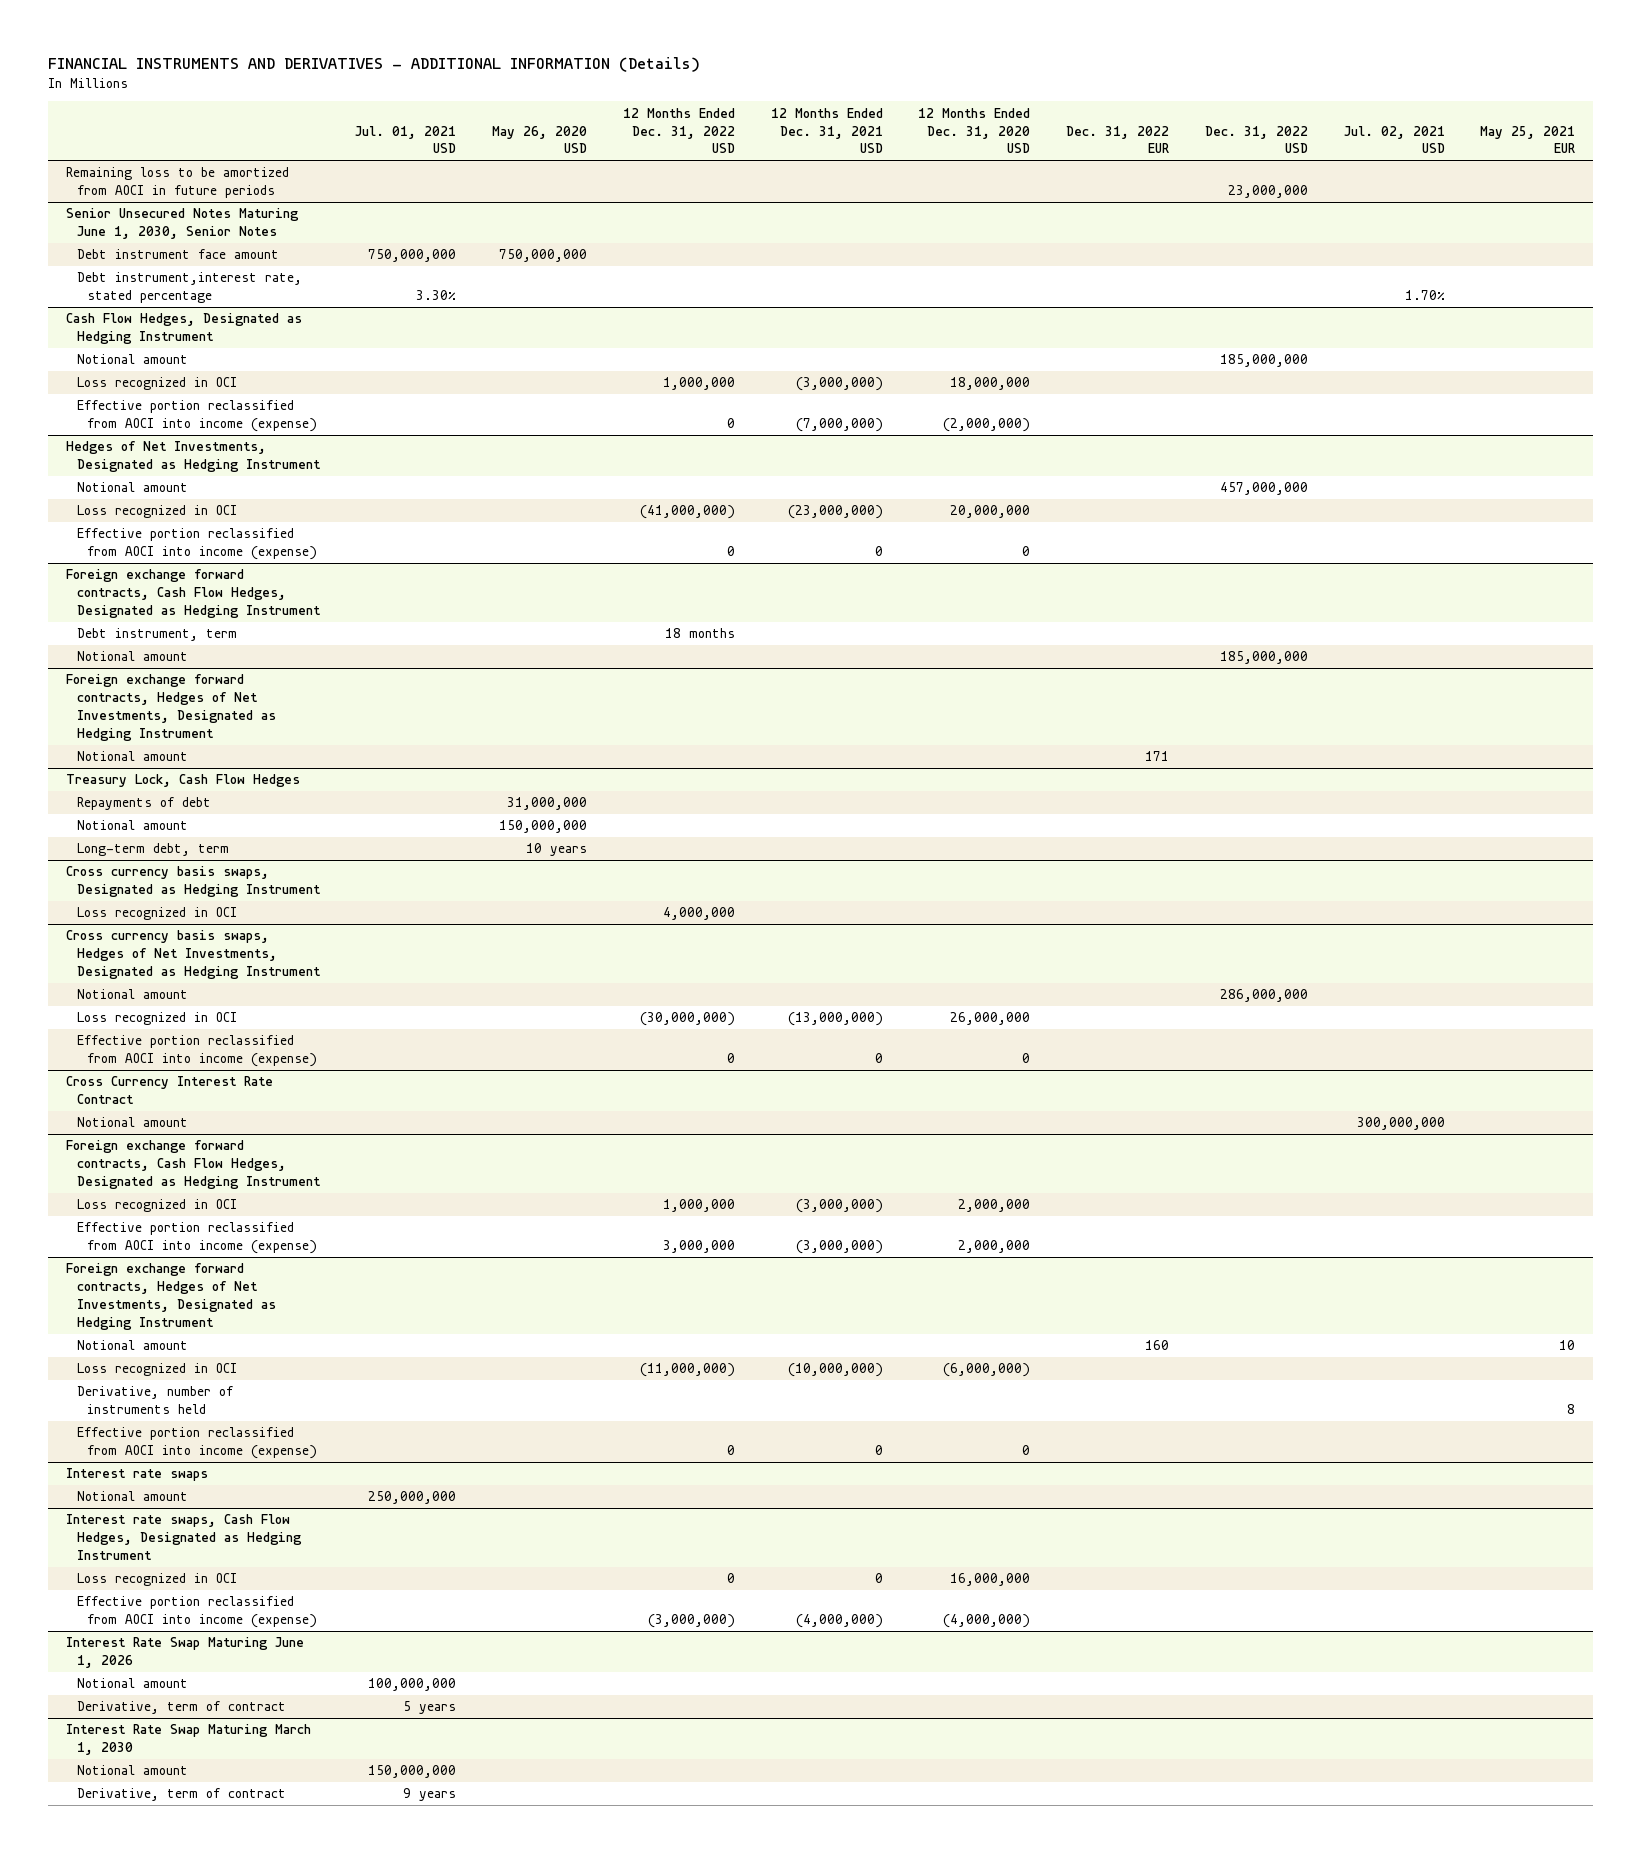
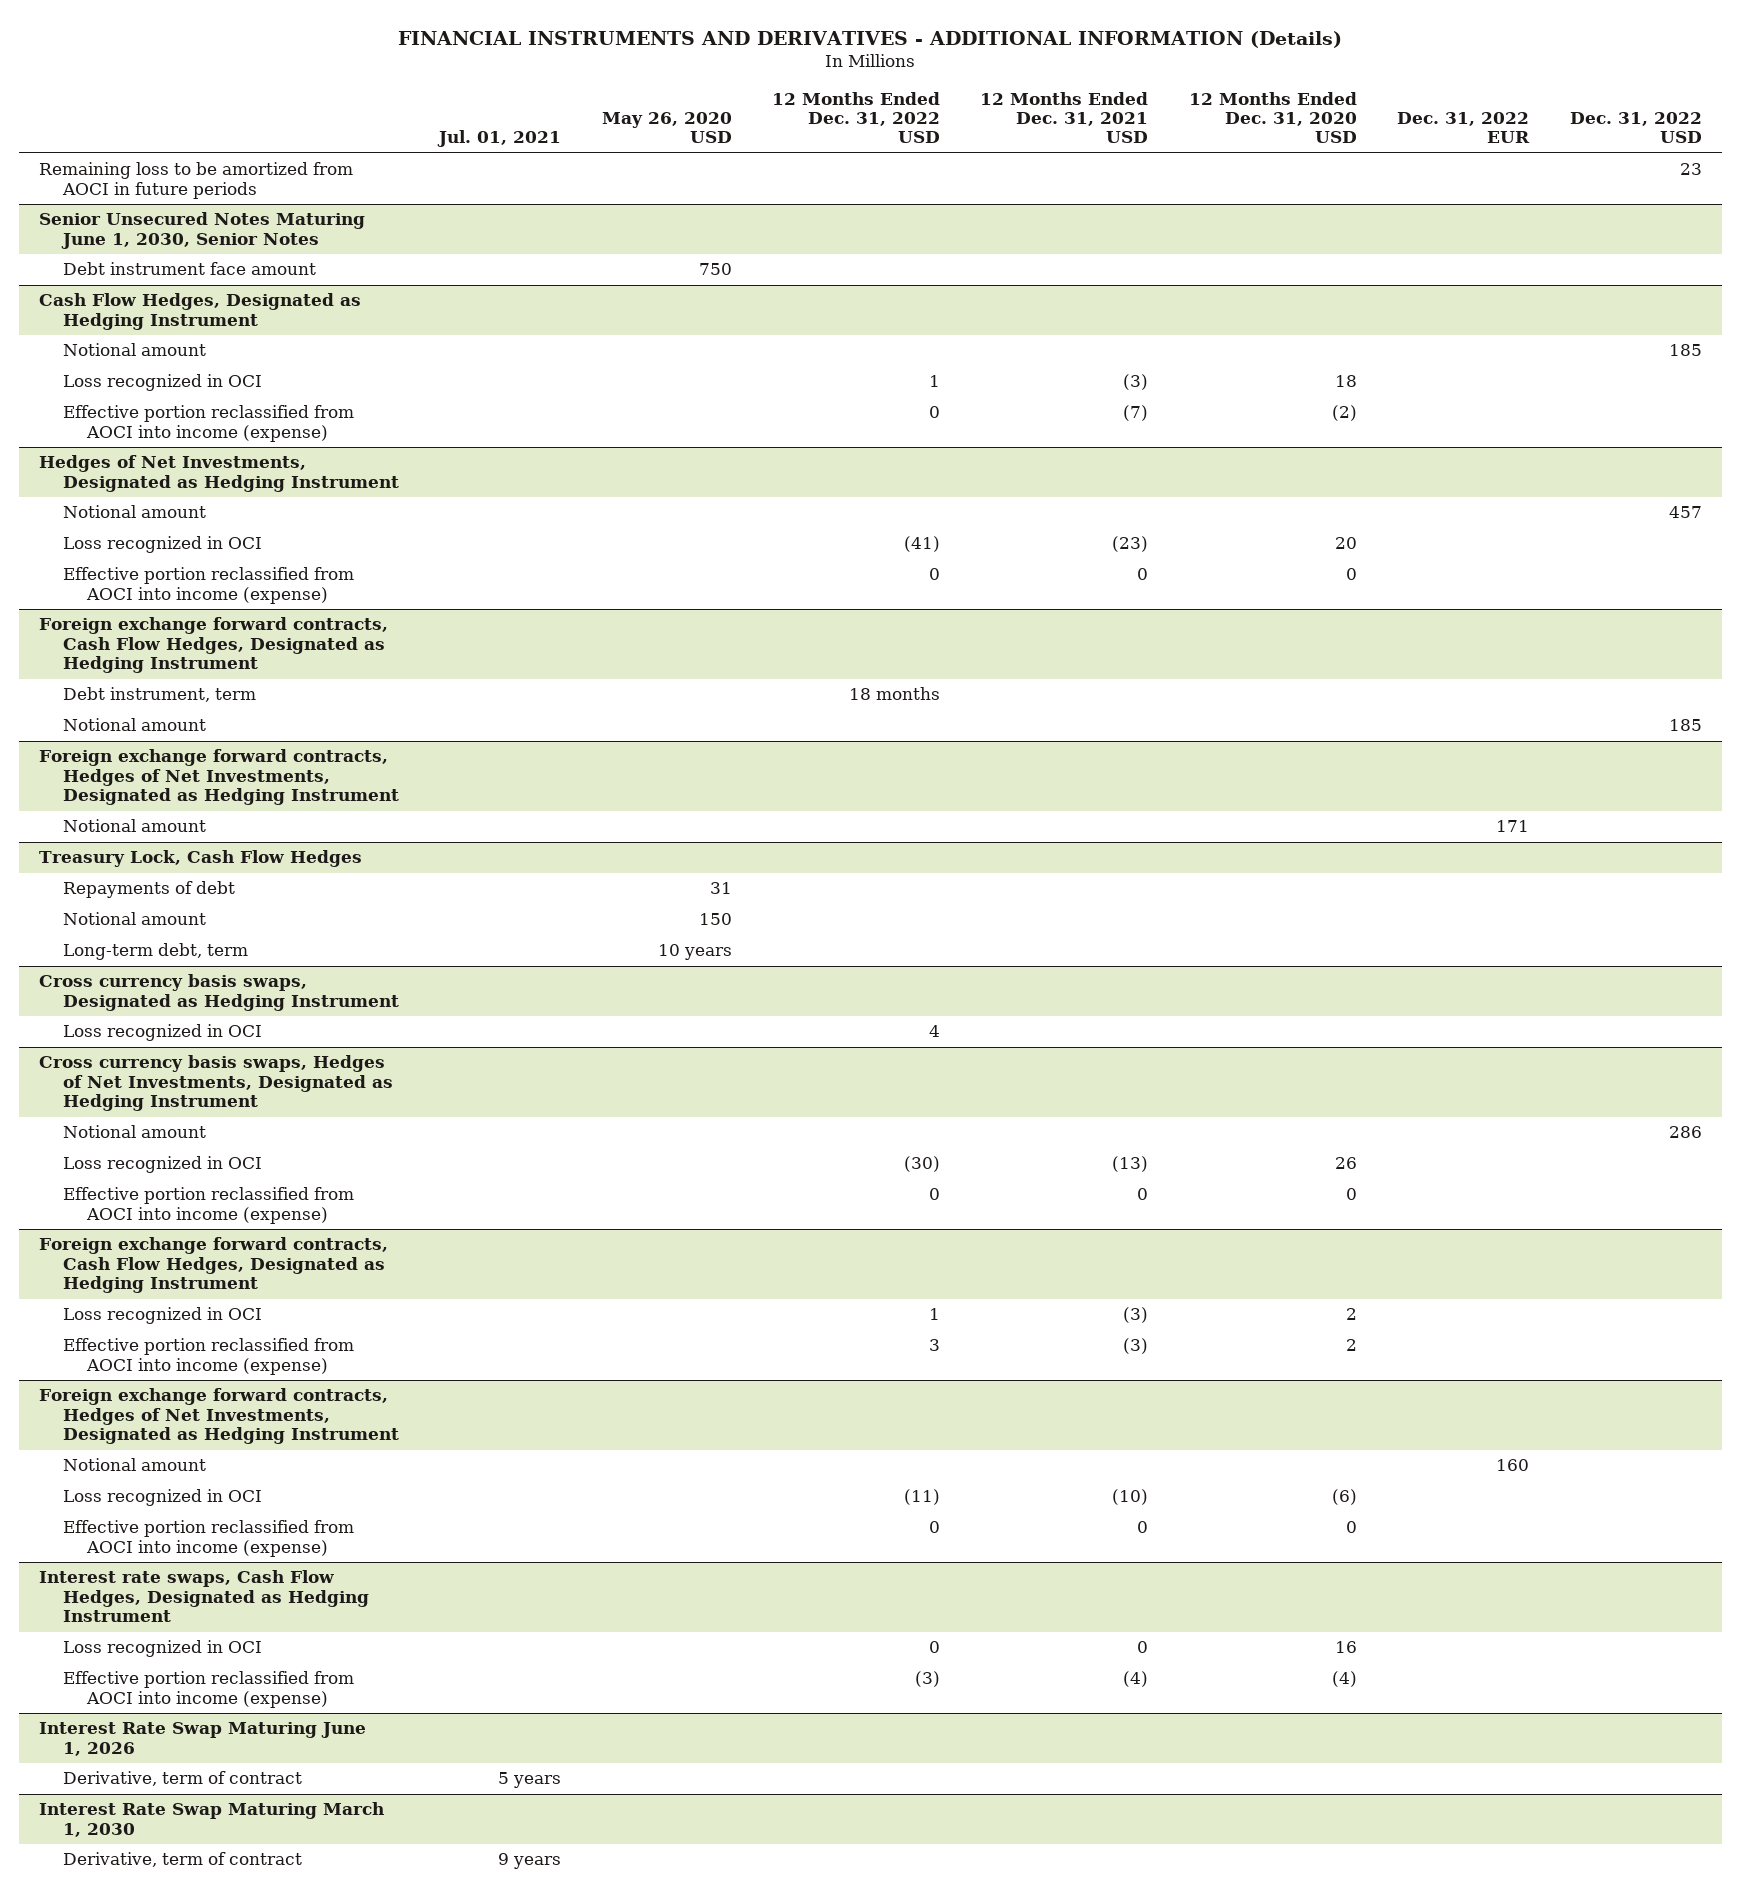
- | Jul. 01, 2021 USD | May 26, 2020 USD | 12 Months Ended Dec. 31, 2022 USD | 12 Months Ended Dec. 31, 2021 USD | 12 Months Ended Dec. 31, 2020 USD | Dec. 31, 2022 EUR | Dec. 31, 2022 USD | Jul. 02, 2021 USD | May 25, 2021 EUR
+ | Jul. 01, 2021 | May 26, 2020 USD | 12 Months Ended Dec. 31, 2022 USD | 12 Months Ended Dec. 31, 2021 USD | 12 Months Ended Dec. 31, 2020 USD | Dec. 31, 2022 EUR | Dec. 31, 2022 USD
- Remaining loss to be amortized from AOCI in future periods | | | | | | | 23,000,000 | |
+ Remaining loss to be amortized from AOCI in future periods | | | | | | | 23
@ Senior Unsecured Notes Maturing June 1, 2030, Senior Notes
- Debt instrument face amount | 750,000,000 | 750,000,000 | | | | | | |
- Debt instrument,interest rate, stated percentage | 3.30% | | | | | | | 1.70% |
+ Debt instrument face amount | | 750 | | | | |
@ Cash Flow Hedges, Designated as Hedging Instrument
- Notional amount | | | | | | | 185,000,000 | |
- Loss recognized in OCI | | | 1,000,000 | (3,000,000) | 18,000,000 | | | |
- Effective portion reclassified from AOCI into income (expense) | | | 0 | (7,000,000) | (2,000,000) | | | |
+ Notional amount | | | | | | | 185
+ Loss recognized in OCI | | | 1 | (3) | 18 | |
+ Effective portion reclassified from AOCI into income (expense) | | | 0 | (7) | (2) | |
@ Hedges of Net Investments, Designated as Hedging Instrument
- Notional amount | | | | | | | 457,000,000 | |
- Loss recognized in OCI | | | (41,000,000) | (23,000,000) | 20,000,000 | | | |
+ Notional amount | | | | | | | 457
+ Loss recognized in OCI | | | (41) | (23) | 20 | |
@ Foreign exchange forward contracts, Cash Flow Hedges, Designated as Hedging Instrument
- Notional amount | | | | | | | 185,000,000 | |
+ Notional amount | | | | | | | 185
@ Treasury Lock, Cash Flow Hedges
- Repayments of debt | | 31,000,000 | | | | | | |
- Notional amount | | 150,000,000 | | | | | | |
+ Repayments of debt | | 31 | | | | |
+ Notional amount | | 150 | | | | |
@ Cross currency basis swaps, Designated as Hedging Instrument
- Loss recognized in OCI | | | 4,000,000 | | | | | |
+ Loss recognized in OCI | | | 4 | | | |
@ Cross currency basis swaps, Hedges of Net Investments, Designated as Hedging Instrument
- Notional amount | | | | | | | 286,000,000 | |
- Loss recognized in OCI | | | (30,000,000) | (13,000,000) | 26,000,000 | | | |
+ Notional amount | | | | | | | 286
+ Loss recognized in OCI | | | (30) | (13) | 26 | |
- Cross Currency Interest Rate Contract
- Notional amount | | | | | | | | 300,000,000 |
@ Foreign exchange forward contracts, Cash Flow Hedges, Designated as Hedging Instrument
- Loss recognized in OCI | | | 1,000,000 | (3,000,000) | 2,000,000 | | | |
- Effective portion reclassified from AOCI into income (expense) | | | 3,000,000 | (3,000,000) | 2,000,000 | | | |
+ Loss recognized in OCI | | | 1 | (3) | 2 | |
+ Effective portion reclassified from AOCI into income (expense) | | | 3 | (3) | 2 | |
@ Foreign exchange forward contracts, Hedges of Net Investments, Designated as Hedging Instrument
- Loss recognized in OCI | | | (11,000,000) | (10,000,000) | (6,000,000) | | | |
- Derivative, number of instruments held | | | | | | | | | 8
+ Loss recognized in OCI | | | (11) | (10) | (6) | |
- Interest rate swaps
- Notional amount | 250,000,000 | | | | | | | |
@ Interest rate swaps, Cash Flow Hedges, Designated as Hedging Instrument
- Loss recognized in OCI | | | 0 | 0 | 16,000,000 | | | |
- Effective portion reclassified from AOCI into income (expense) | | | (3,000,000) | (4,000,000) | (4,000,000) | | | |
+ Loss recognized in OCI | | | 0 | 0 | 16 | |
+ Effective portion reclassified from AOCI into income (expense) | | | (3) | (4) | (4) | |
@ Interest Rate Swap Maturing June 1, 2026
- Notional amount | 100,000,000 | | | | | | | |
@ Interest Rate Swap Maturing March 1, 2030
- Notional amount | 150,000,000 | | | | | | | |

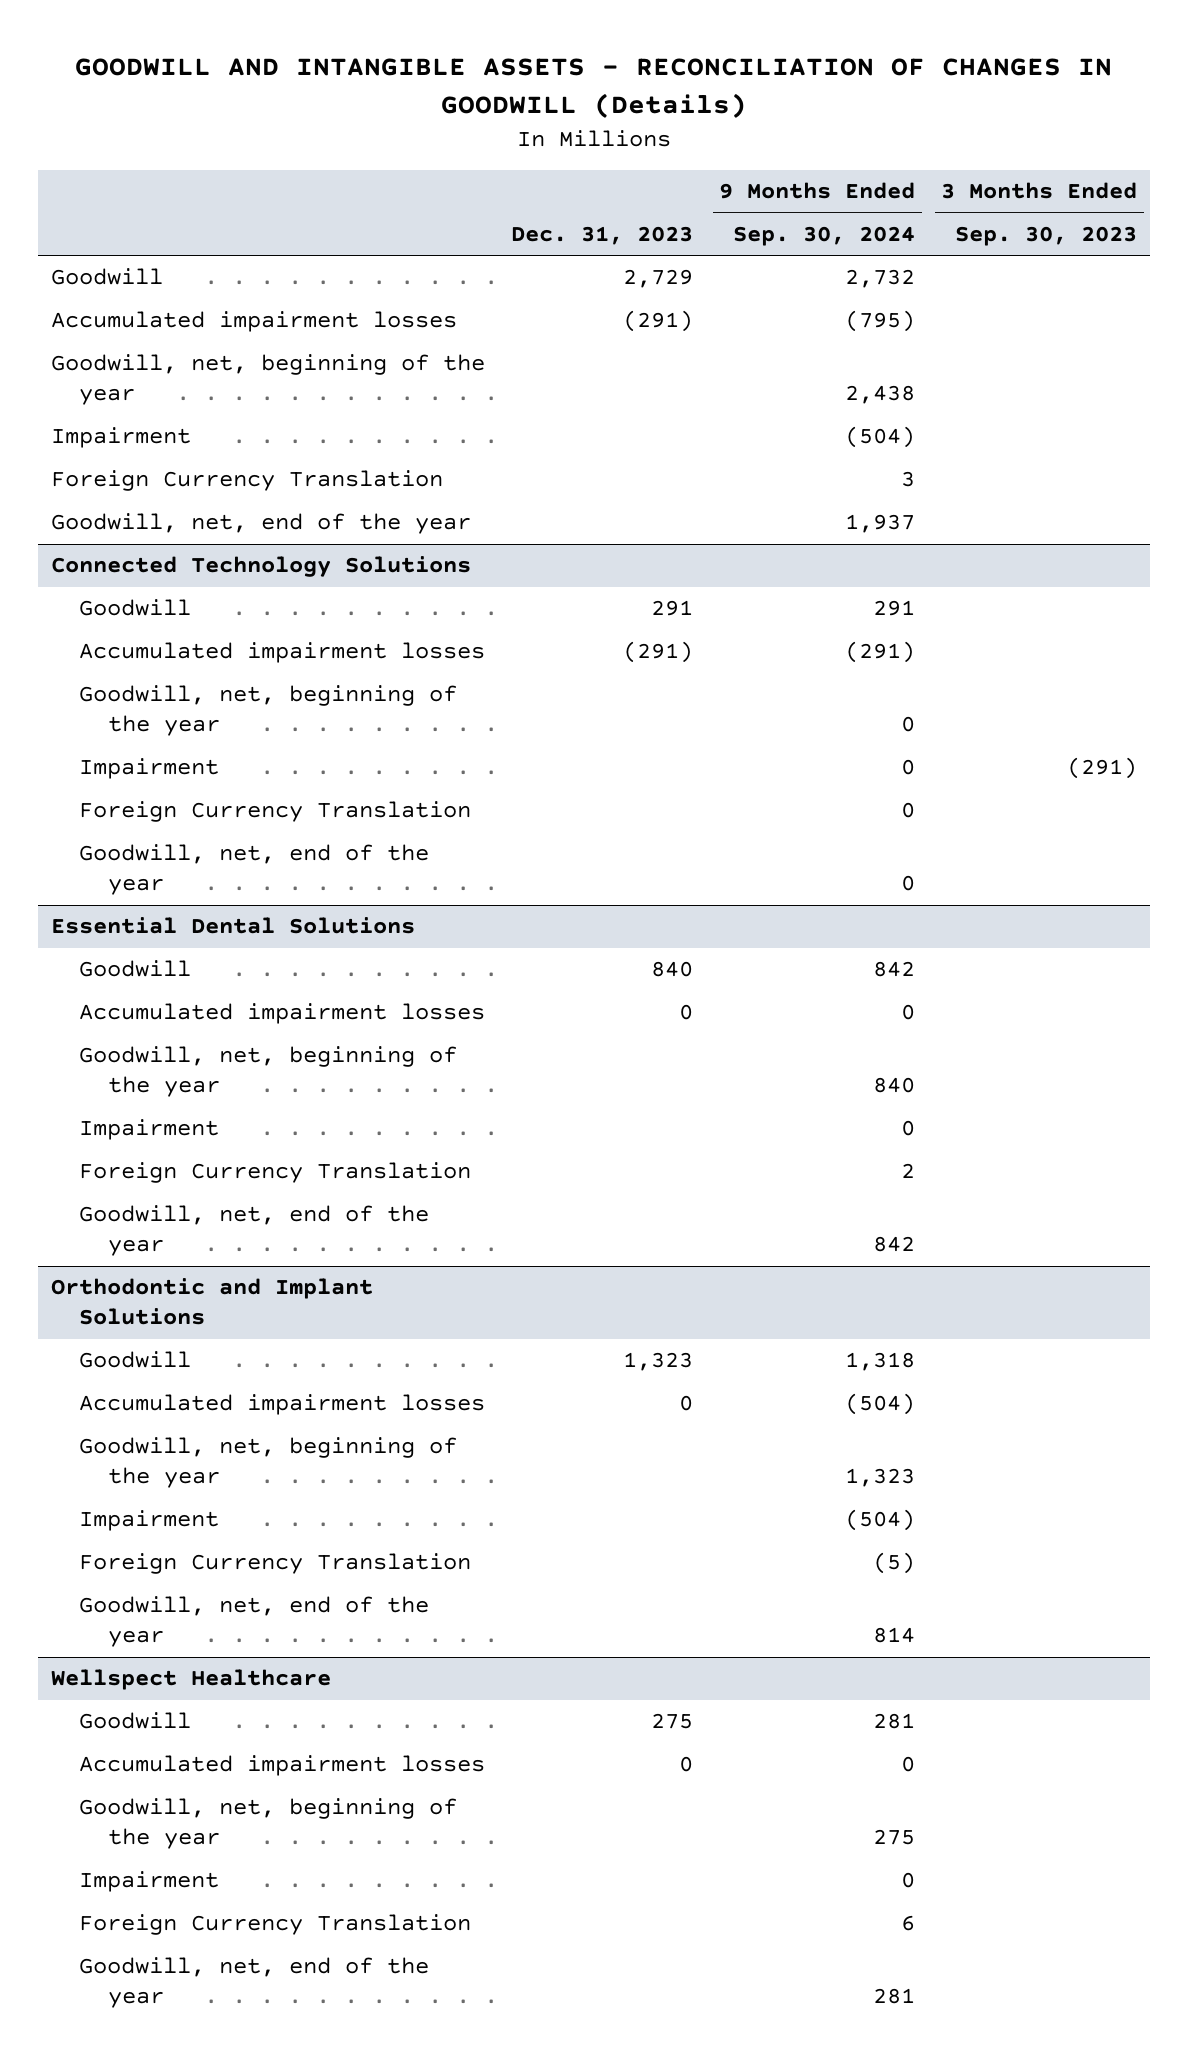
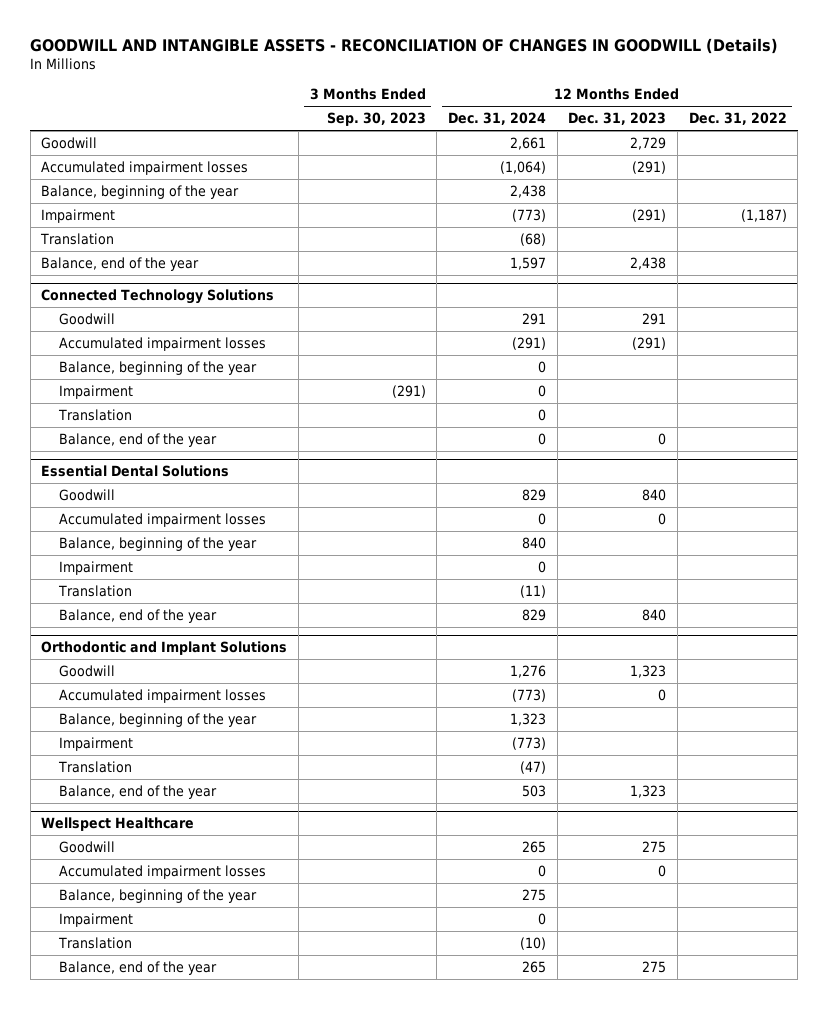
- | Dec. 31, 2023 | 9 Months Ended Sep. 30, 2024 | 3 Months Ended Sep. 30, 2023
+ | 3 Months Ended Sep. 30, 2023 | 12 Months Ended Dec. 31, 2024 | 12 Months Ended Dec. 31, 2023 | 12 Months Ended Dec. 31, 2022
- Goodwill, net, beginning of the year | | 2,438 |
+ Balance, beginning of the year | | 2,438 | |
- Foreign Currency Translation | | 3 |
- Goodwill, net, end of the year | | 1,937 |
+ Translation | | (68) | |
+ Balance, end of the year | | 1,597 | 2,438 |
@ Connected Technology Solutions
- Goodwill, net, beginning of the year | | 0 |
+ Balance, beginning of the year | | 0 | |
- Foreign Currency Translation | | 0 |
- Goodwill, net, end of the year | | 0 |
+ Translation | | 0 | |
+ Balance, end of the year | | 0 | 0 |
@ Essential Dental Solutions
- Goodwill, net, beginning of the year | | 840 |
+ Balance, beginning of the year | | 840 | |
- Foreign Currency Translation | | 2 |
- Goodwill, net, end of the year | | 842 |
+ Translation | | (11) | |
+ Balance, end of the year | | 829 | 840 |
@ Orthodontic and Implant Solutions
- Goodwill, net, beginning of the year | | 1,323 |
+ Balance, beginning of the year | | 1,323 | |
- Foreign Currency Translation | | (5) |
- Goodwill, net, end of the year | | 814 |
+ Translation | | (47) | |
+ Balance, end of the year | | 503 | 1,323 |
@ Wellspect Healthcare
- Goodwill, net, beginning of the year | | 275 |
+ Balance, beginning of the year | | 275 | |
- Foreign Currency Translation | | 6 |
- Goodwill, net, end of the year | | 281 |
+ Translation | | (10) | |
+ Balance, end of the year | | 265 | 275 |

